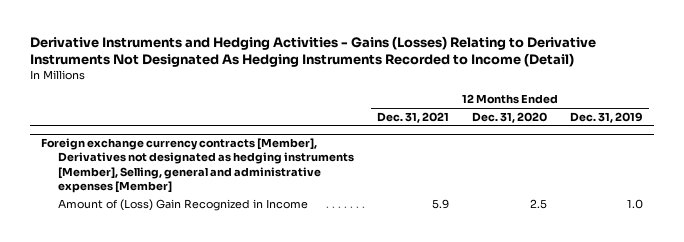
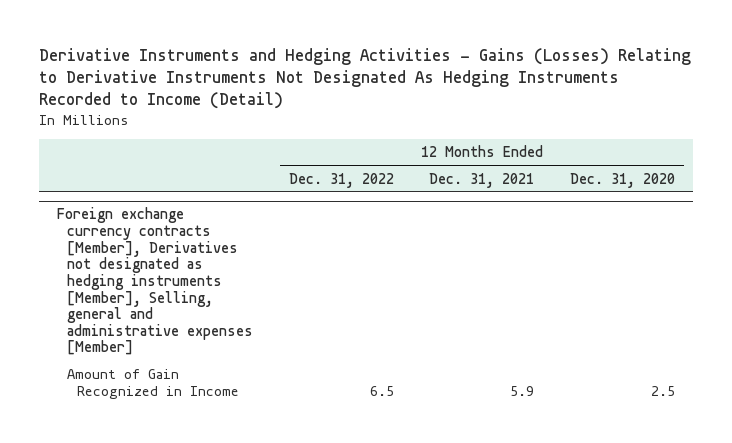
- | 12 Months Ended Dec. 31, 2021 | 12 Months Ended Dec. 31, 2020 | 12 Months Ended Dec. 31, 2019
+ | 12 Months Ended Dec. 31, 2022 | 12 Months Ended Dec. 31, 2021 | 12 Months Ended Dec. 31, 2020
@ Foreign exchange currency contracts [Member], Derivatives not designated as hedging instruments [Member], Selling, general and administrative expenses [Member]
- Amount of (Loss) Gain Recognized in Income | 5.9 | 2.5 | 1.0
+ Amount of Gain Recognized in Income | 6.5 | 5.9 | 2.5

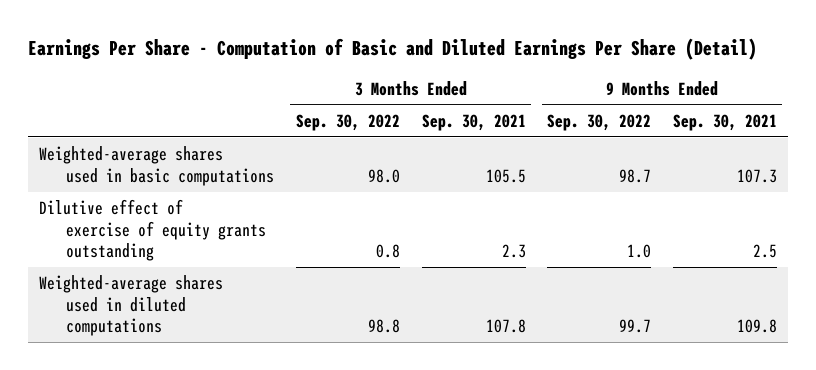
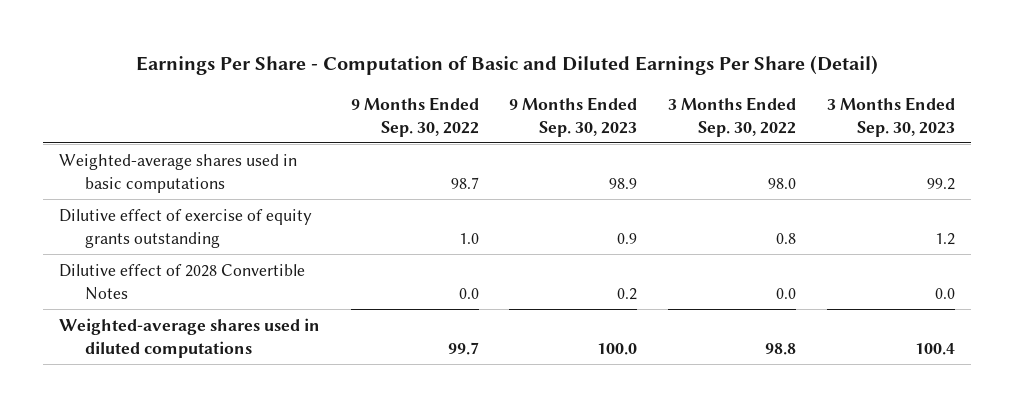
- | 3 Months Ended Sep. 30, 2022 | 3 Months Ended Sep. 30, 2021 | 9 Months Ended Sep. 30, 2022 | 9 Months Ended Sep. 30, 2021
+ | 9 Months Ended Sep. 30, 2022 | 9 Months Ended Sep. 30, 2023 | 3 Months Ended Sep. 30, 2022 | 3 Months Ended Sep. 30, 2023
+ Dilutive effect of 2028 Convertible Notes | 0.0 | 0.2 | 0.0 | 0.0

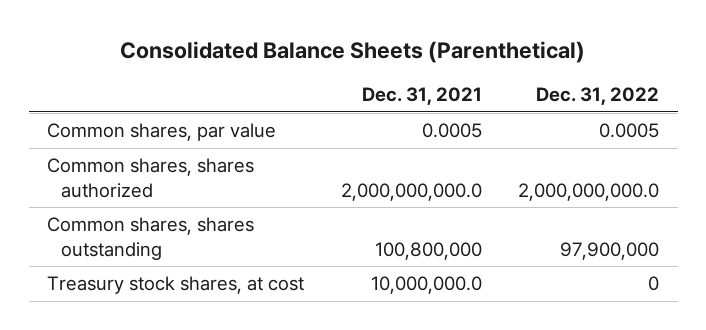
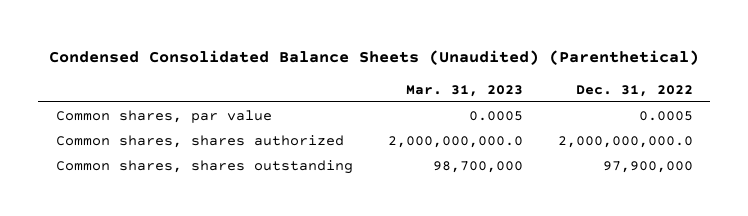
- Consolidated Balance Sheets (Parenthetical)
+ Condensed Consolidated Balance Sheets (Unaudited) (Parenthetical)
- | Dec. 31, 2021 | Dec. 31, 2022
+ | Mar. 31, 2023 | Dec. 31, 2022
- Treasury stock shares, at cost | 10,000,000.0 | 0

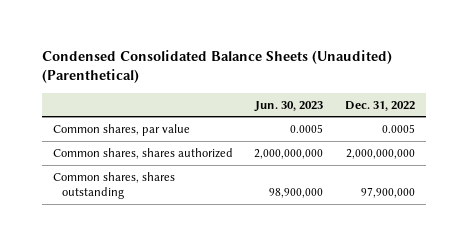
- | Mar. 31, 2023 | Dec. 31, 2022
+ | Jun. 30, 2023 | Dec. 31, 2022
- Common shares, shares authorized | 2,000,000,000.0 | 2,000,000,000.0
+ Common shares, shares authorized | 2,000,000,000 | 2,000,000,000

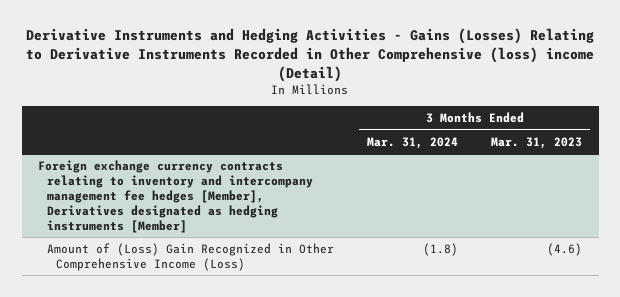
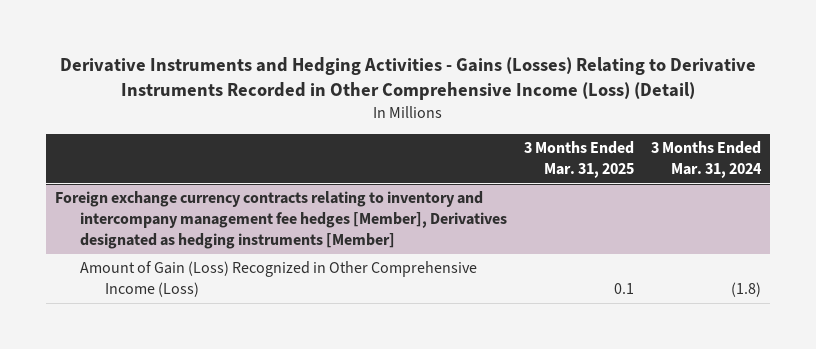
- Derivative Instruments and Hedging Activities - Gains (Losses) Relating to Derivative Instruments Recorded in Other Comprehensive (loss) income (Detail)
+ Derivative Instruments and Hedging Activities - Gains (Losses) Relating to Derivative Instruments Recorded in Other Comprehensive Income (Loss) (Detail)
- | 3 Months Ended Mar. 31, 2024 | 3 Months Ended Mar. 31, 2023
+ | 3 Months Ended Mar. 31, 2025 | 3 Months Ended Mar. 31, 2024
@ Foreign exchange currency contracts relating to inventory and intercompany management fee hedges [Member], Derivatives designated as hedging instruments [Member]
- Amount of (Loss) Gain Recognized in Other Comprehensive Income (Loss) | (1.8) | (4.6)
+ Amount of Gain (Loss) Recognized in Other Comprehensive Income (Loss) | 0.1 | (1.8)

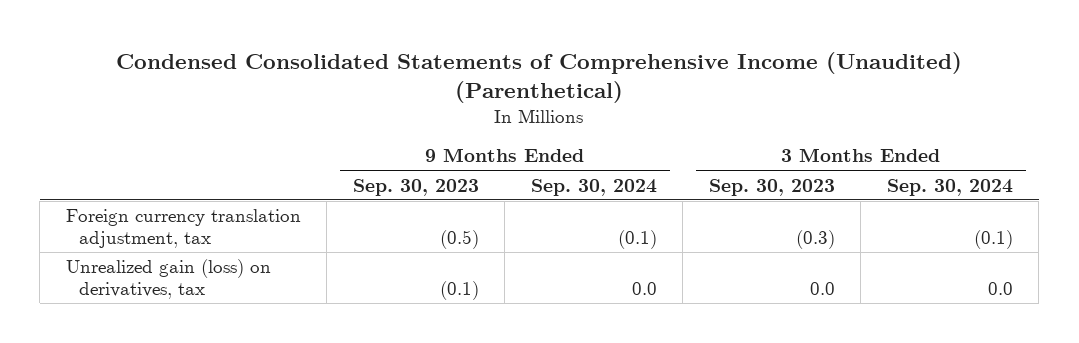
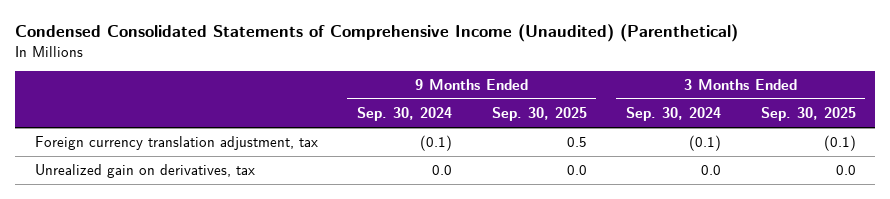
- | 9 Months Ended Sep. 30, 2023 | 9 Months Ended Sep. 30, 2024 | 3 Months Ended Sep. 30, 2023 | 3 Months Ended Sep. 30, 2024
+ | 9 Months Ended Sep. 30, 2024 | 9 Months Ended Sep. 30, 2025 | 3 Months Ended Sep. 30, 2024 | 3 Months Ended Sep. 30, 2025
- Unrealized gain (loss) on derivatives, tax | (0.1) | 0.0 | 0.0 | 0.0
+ Unrealized gain on derivatives, tax | 0.0 | 0.0 | 0.0 | 0.0

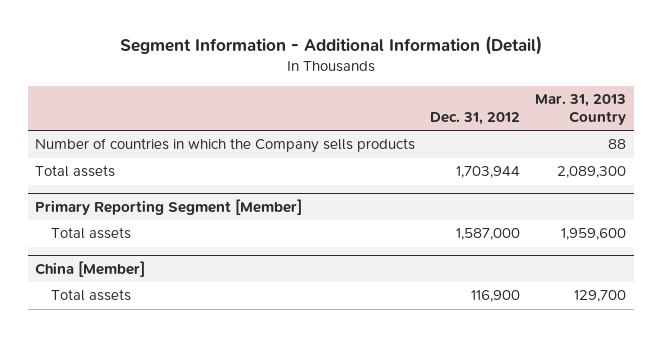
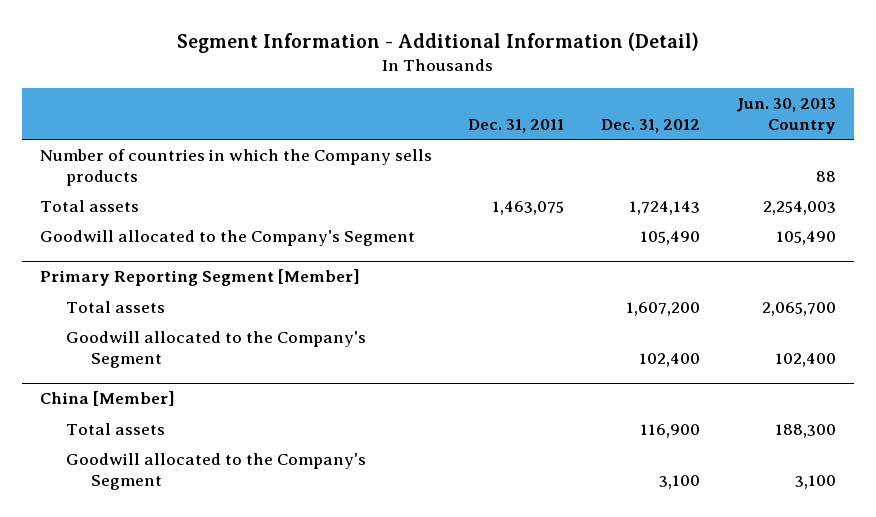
- | Dec. 31, 2012 | Mar. 31, 2013 Country
+ | Dec. 31, 2011 | Dec. 31, 2012 | Jun. 30, 2013 Country
- Total assets | 1,703,944 | 2,089,300
+ Total assets | 1,463,075 | 1,724,143 | 2,254,003
+ Goodwill allocated to the Company's Segment | | 105,490 | 105,490
@ Primary Reporting Segment [Member]
- Total assets | 1,587,000 | 1,959,600
+ Total assets | | 1,607,200 | 2,065,700
+ Goodwill allocated to the Company's Segment | | 102,400 | 102,400
@ China [Member]
+ Goodwill allocated to the Company's Segment | | 3,100 | 3,100

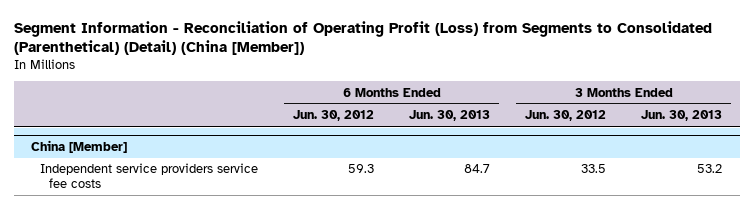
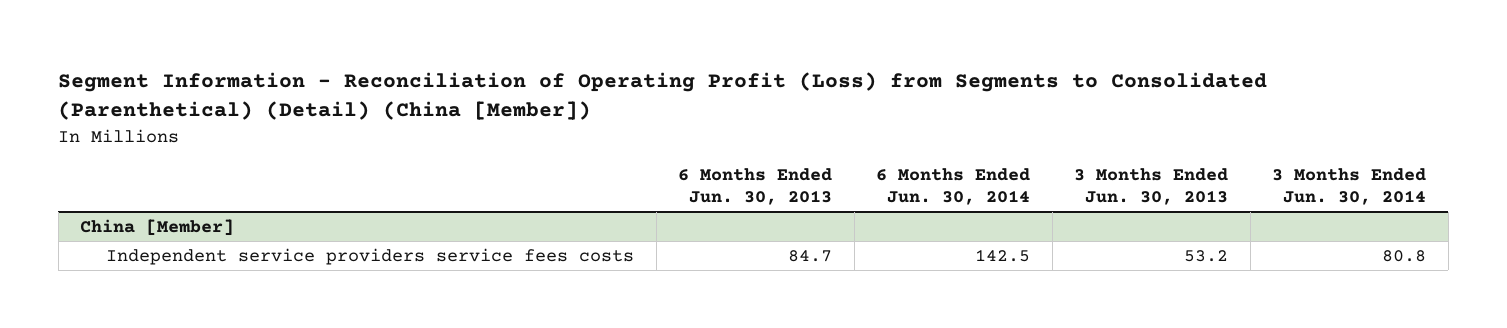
- | 6 Months Ended Jun. 30, 2012 | 6 Months Ended Jun. 30, 2013 | 3 Months Ended Jun. 30, 2012 | 3 Months Ended Jun. 30, 2013
+ | 6 Months Ended Jun. 30, 2013 | 6 Months Ended Jun. 30, 2014 | 3 Months Ended Jun. 30, 2013 | 3 Months Ended Jun. 30, 2014
@ China [Member]
- Independent service providers service fee costs | 59.3 | 84.7 | 33.5 | 53.2
+ Independent service providers service fees costs | 84.7 | 142.5 | 53.2 | 80.8

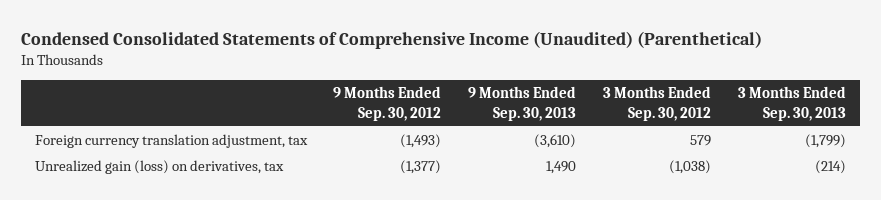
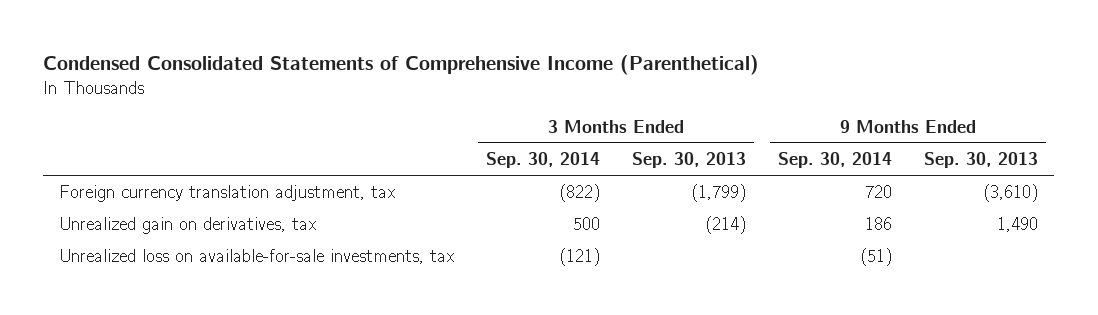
- Condensed Consolidated Statements of Comprehensive Income (Unaudited) (Parenthetical)
+ Condensed Consolidated Statements of Comprehensive Income (Parenthetical)
- | 9 Months Ended Sep. 30, 2012 | 9 Months Ended Sep. 30, 2013 | 3 Months Ended Sep. 30, 2012 | 3 Months Ended Sep. 30, 2013
+ | 3 Months Ended Sep. 30, 2014 | 3 Months Ended Sep. 30, 2013 | 9 Months Ended Sep. 30, 2014 | 9 Months Ended Sep. 30, 2013
- Unrealized gain (loss) on derivatives, tax | (1,377) | 1,490 | (1,038) | (214)
+ Unrealized gain on derivatives, tax | 500 | (214) | 186 | 1,490
+ Unrealized loss on available-for-sale investments, tax | (121) | | (51) |

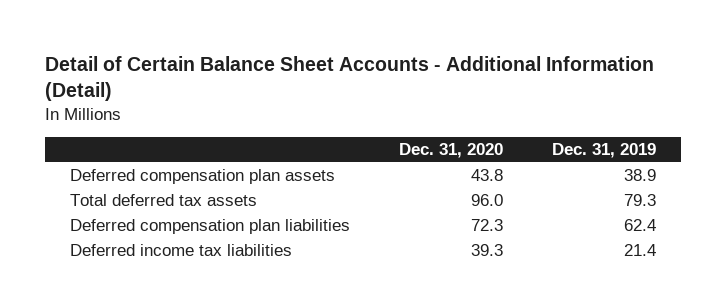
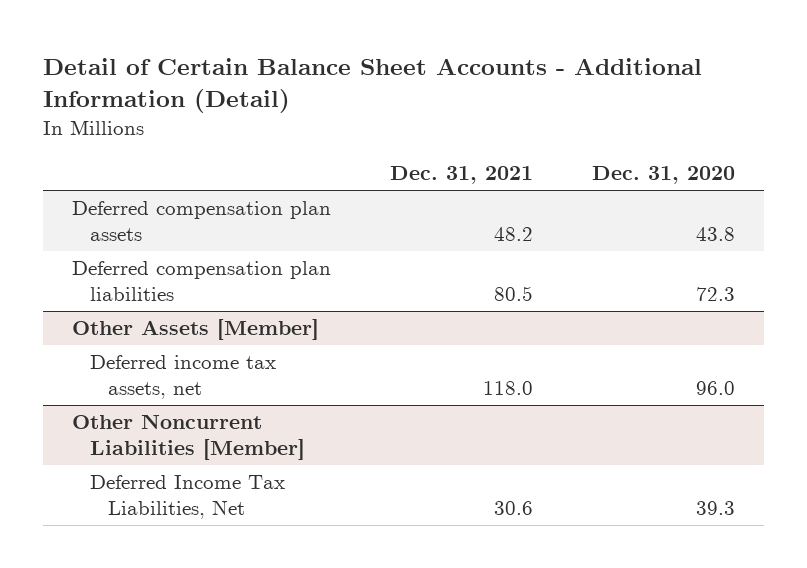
- | Dec. 31, 2020 | Dec. 31, 2019
+ | Dec. 31, 2021 | Dec. 31, 2020
- Total deferred tax assets | 96.0 | 79.3
- Deferred income tax liabilities | 39.3 | 21.4
+ Other Assets [Member]
+ Deferred income tax assets, net | 118.0 | 96.0
+ Other Noncurrent Liabilities [Member]
+ Deferred Income Tax Liabilities, Net | 30.6 | 39.3

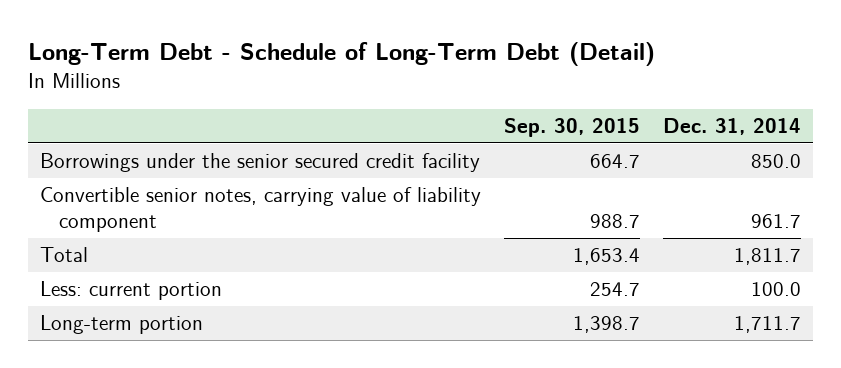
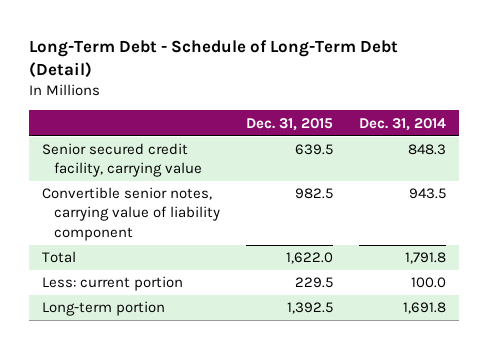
- | Sep. 30, 2015 | Dec. 31, 2014
+ | Dec. 31, 2015 | Dec. 31, 2014
- Borrowings under the senior secured credit facility | 664.7 | 850.0
- Convertible senior notes, carrying value of liability component | 988.7 | 961.7
- Total | 1,653.4 | 1,811.7
+ Senior secured credit facility, carrying value | 639.5 | 848.3
+ Convertible senior notes, carrying value of liability component | 982.5 | 943.5
+ Total | 1,622.0 | 1,791.8
- Long-term portion | 1,398.7 | 1,711.7
+ Long-term portion | 1,392.5 | 1,691.8

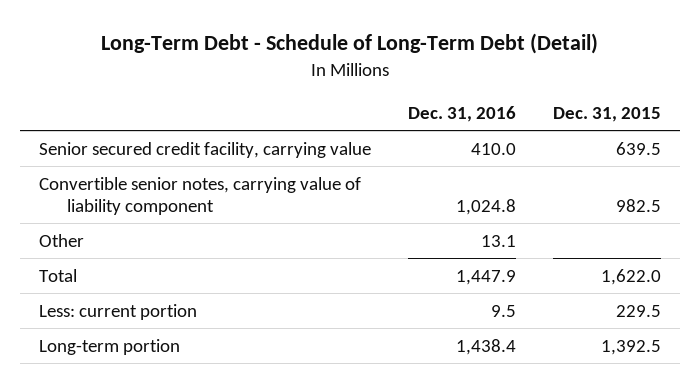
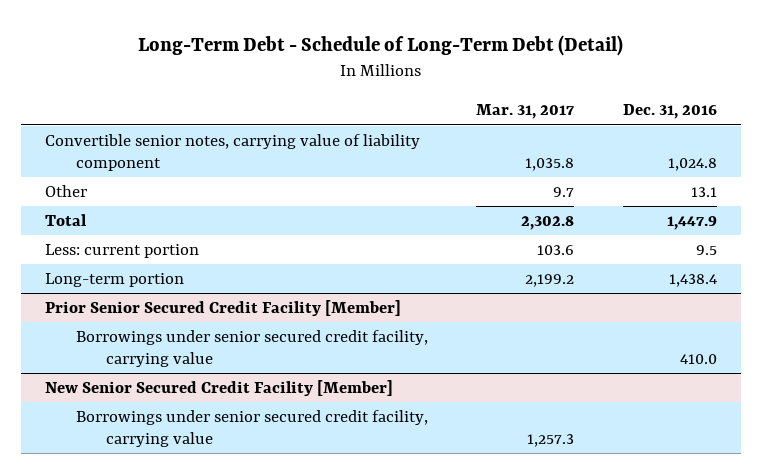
- | Dec. 31, 2016 | Dec. 31, 2015
+ | Mar. 31, 2017 | Dec. 31, 2016
- Senior secured credit facility, carrying value | 410.0 | 639.5
+ Prior Senior Secured Credit Facility [Member]
+ Borrowings under senior secured credit facility, carrying value | | 410.0
+ New Senior Secured Credit Facility [Member]
+ Borrowings under senior secured credit facility, carrying value | 1,257.3 |

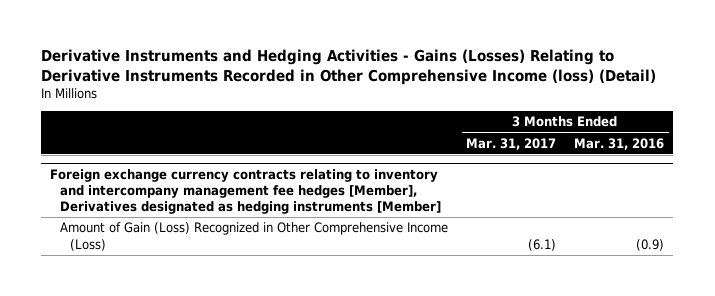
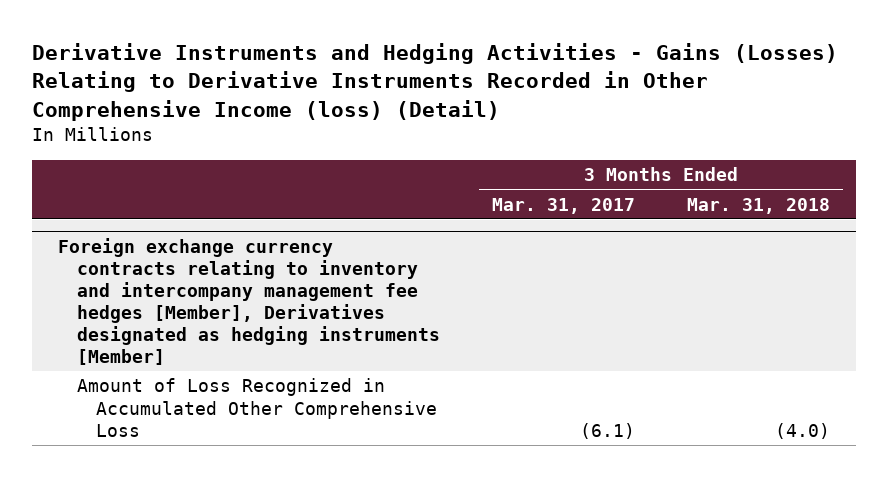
- | 3 Months Ended Mar. 31, 2017 | 3 Months Ended Mar. 31, 2016
+ | 3 Months Ended Mar. 31, 2017 | 3 Months Ended Mar. 31, 2018
@ Foreign exchange currency contracts relating to inventory and intercompany management fee hedges [Member], Derivatives designated as hedging instruments [Member]
- Amount of Gain (Loss) Recognized in Other Comprehensive Income (Loss) | (6.1) | (0.9)
+ Amount of Loss Recognized in Accumulated Other Comprehensive Loss | (6.1) | (4.0)

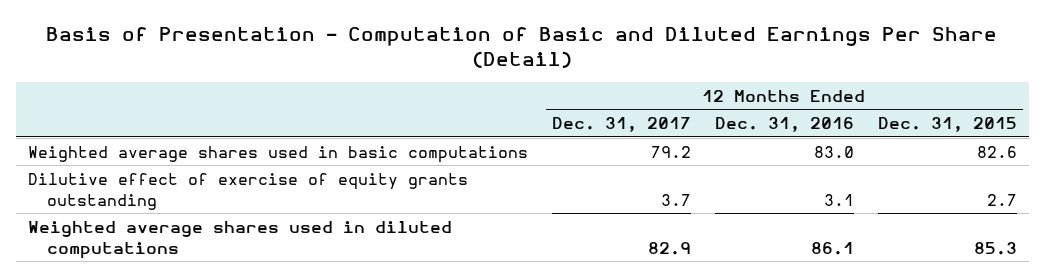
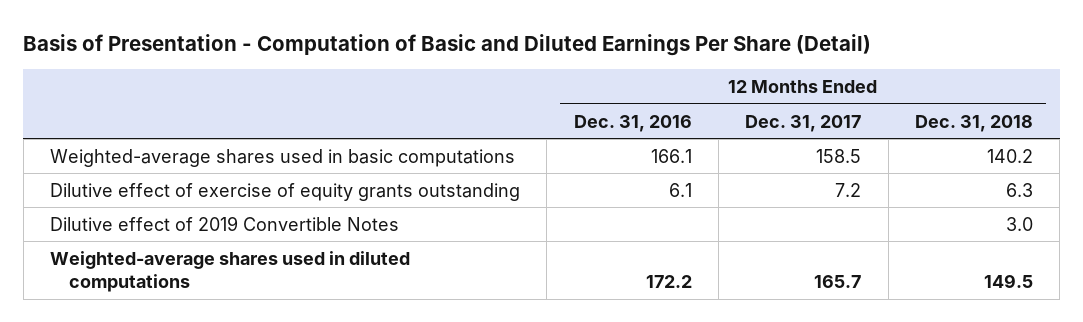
- | 12 Months Ended Dec. 31, 2017 | 12 Months Ended Dec. 31, 2016 | 12 Months Ended Dec. 31, 2015
+ | 12 Months Ended Dec. 31, 2016 | 12 Months Ended Dec. 31, 2017 | 12 Months Ended Dec. 31, 2018
- Weighted average shares used in basic computations | 79.2 | 83.0 | 82.6
- Dilutive effect of exercise of equity grants outstanding | 3.7 | 3.1 | 2.7
- Weighted average shares used in diluted computations | 82.9 | 86.1 | 85.3
+ Weighted-average shares used in basic computations | 166.1 | 158.5 | 140.2
+ Dilutive effect of exercise of equity grants outstanding | 6.1 | 7.2 | 6.3
+ Dilutive effect of 2019 Convertible Notes | | | 3.0
+ Weighted-average shares used in diluted computations | 172.2 | 165.7 | 149.5

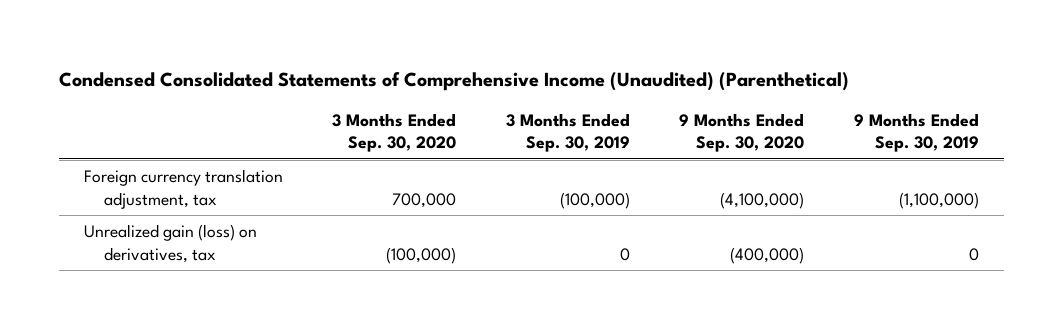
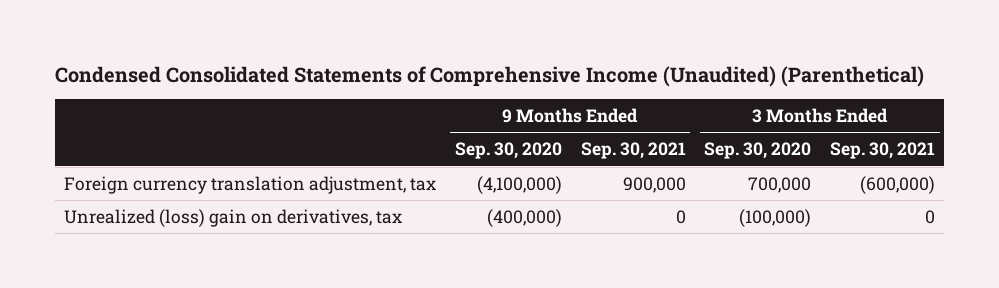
- | 3 Months Ended Sep. 30, 2020 | 3 Months Ended Sep. 30, 2019 | 9 Months Ended Sep. 30, 2020 | 9 Months Ended Sep. 30, 2019
+ | 9 Months Ended Sep. 30, 2020 | 9 Months Ended Sep. 30, 2021 | 3 Months Ended Sep. 30, 2020 | 3 Months Ended Sep. 30, 2021
- Unrealized gain (loss) on derivatives, tax | (100,000) | 0 | (400,000) | 0
+ Unrealized (loss) gain on derivatives, tax | (400,000) | 0 | (100,000) | 0

